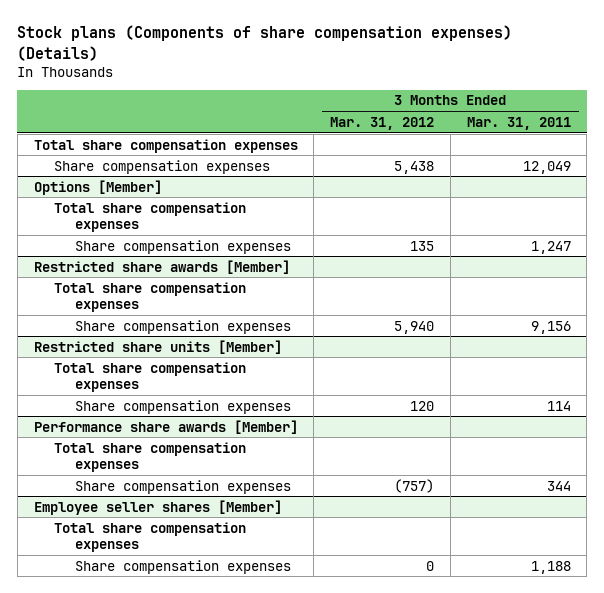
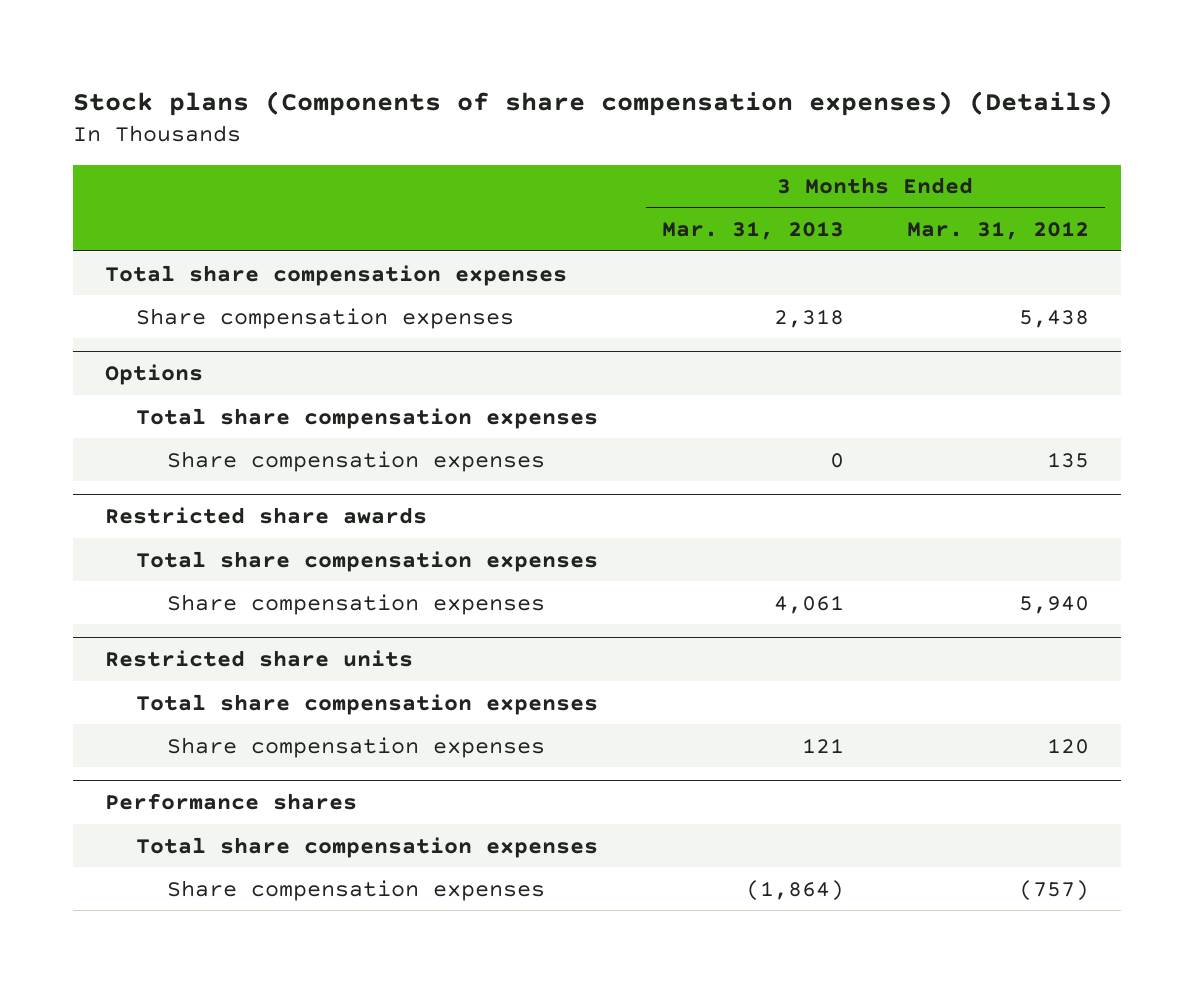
- | 3 Months Ended Mar. 31, 2012 | 3 Months Ended Mar. 31, 2011
+ | 3 Months Ended Mar. 31, 2013 | 3 Months Ended Mar. 31, 2012
- Options [Member]
+ Options
- Restricted share awards [Member]
+ Restricted share awards
- Restricted share units [Member]
+ Restricted share units
- Performance share awards [Member]
+ Performance shares
- Employee seller shares [Member]
- Total share compensation expenses
- Share compensation expenses | 0 | 1,188

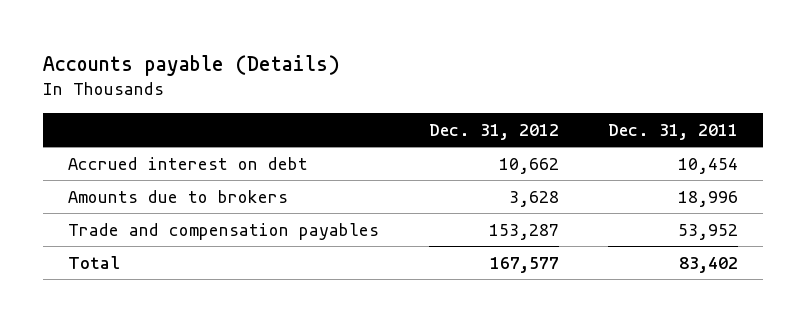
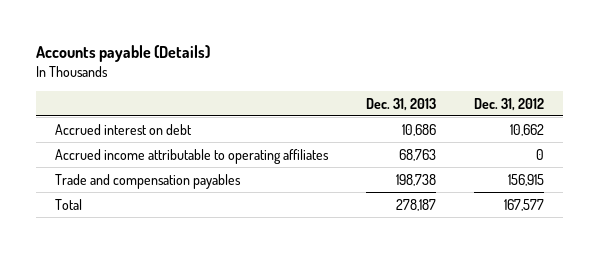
- | Dec. 31, 2012 | Dec. 31, 2011
+ | Dec. 31, 2013 | Dec. 31, 2012
- Amounts due to brokers | 3,628 | 18,996
- Trade and compensation payables | 153,287 | 53,952
+ Accrued income attributable to operating affiliates | 68,763 | 0
+ Trade and compensation payables | 198,738 | 156,915

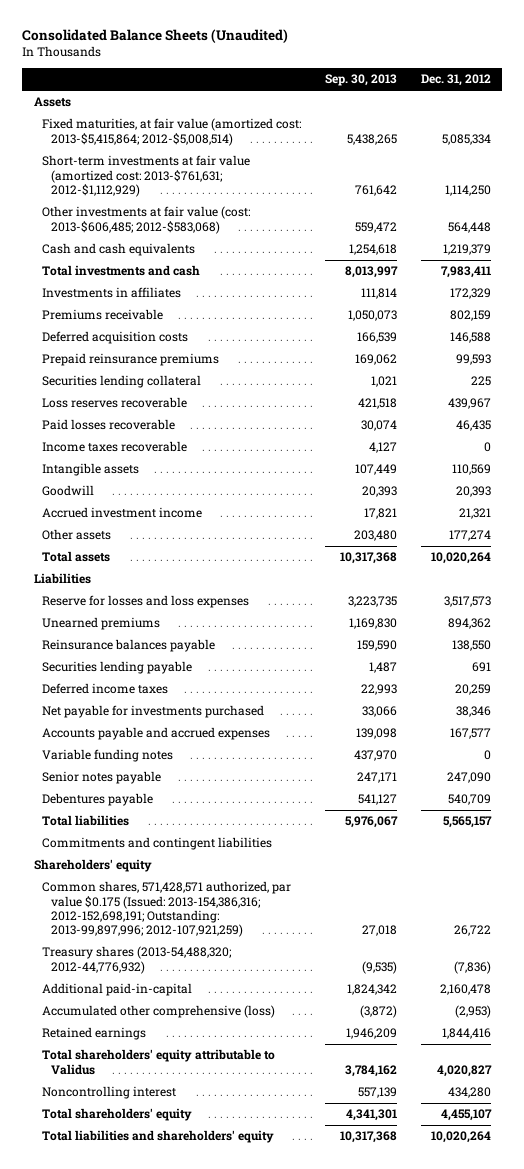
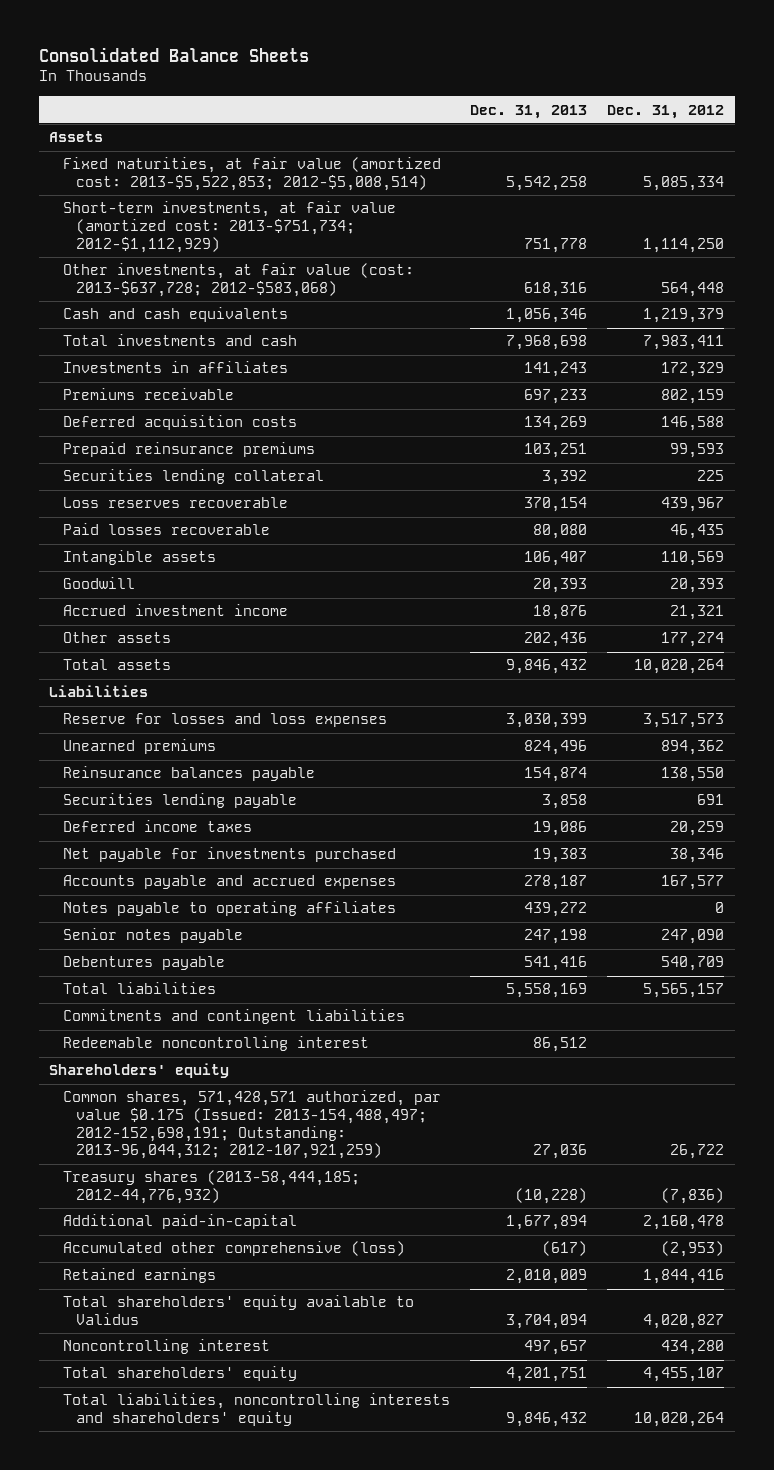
- Consolidated Balance Sheets (Unaudited)
+ Consolidated Balance Sheets
- | Sep. 30, 2013 | Dec. 31, 2012
+ | Dec. 31, 2013 | Dec. 31, 2012
- Fixed maturities, at fair value (amortized cost: 2013-$5,415,864; 2012-$5,008,514) | 5,438,265 | 5,085,334
- Short-term investments at fair value (amortized cost: 2013-$761,631; 2012-$1,112,929) | 761,642 | 1,114,250
- Other investments at fair value (cost: 2013-$606,485; 2012-$583,068) | 559,472 | 564,448
+ Fixed maturities, at fair value (amortized cost: 2013-$5,522,853; 2012-$5,008,514) | 5,542,258 | 5,085,334
+ Short-term investments, at fair value (amortized cost: 2013-$751,734; 2012-$1,112,929) | 751,778 | 1,114,250
+ Other investments, at fair value (cost: 2013-$637,728; 2012-$583,068) | 618,316 | 564,448
- Income taxes recoverable | 4,127 | 0
- Variable funding notes | 437,970 | 0
+ Notes payable to operating affiliates | 439,272 | 0
+ Redeemable noncontrolling interest | 86,512 |
- Common shares, 571,428,571 authorized, par value $0.175 (Issued: 2013-154,386,316; 2012-152,698,191; Outstanding: 2013-99,897,996; 2012-107,921,259) | 27,018 | 26,722
- Treasury shares (2013-54,488,320; 2012-44,776,932) | (9,535) | (7,836)
+ Common shares, 571,428,571 authorized, par value $0.175 (Issued: 2013-154,488,497; 2012-152,698,191; Outstanding: 2013-96,044,312; 2012-107,921,259) | 27,036 | 26,722
+ Treasury shares (2013-58,444,185; 2012-44,776,932) | (10,228) | (7,836)
- Total shareholders' equity attributable to Validus | 3,784,162 | 4,020,827
+ Total shareholders' equity available to Validus | 3,704,094 | 4,020,827
- Total liabilities and shareholders' equity | 10,317,368 | 10,020,264
+ Total liabilities, noncontrolling interests and shareholders' equity | 9,846,432 | 10,020,264

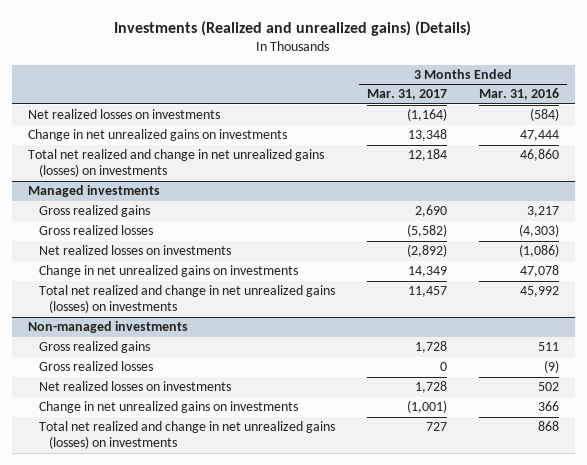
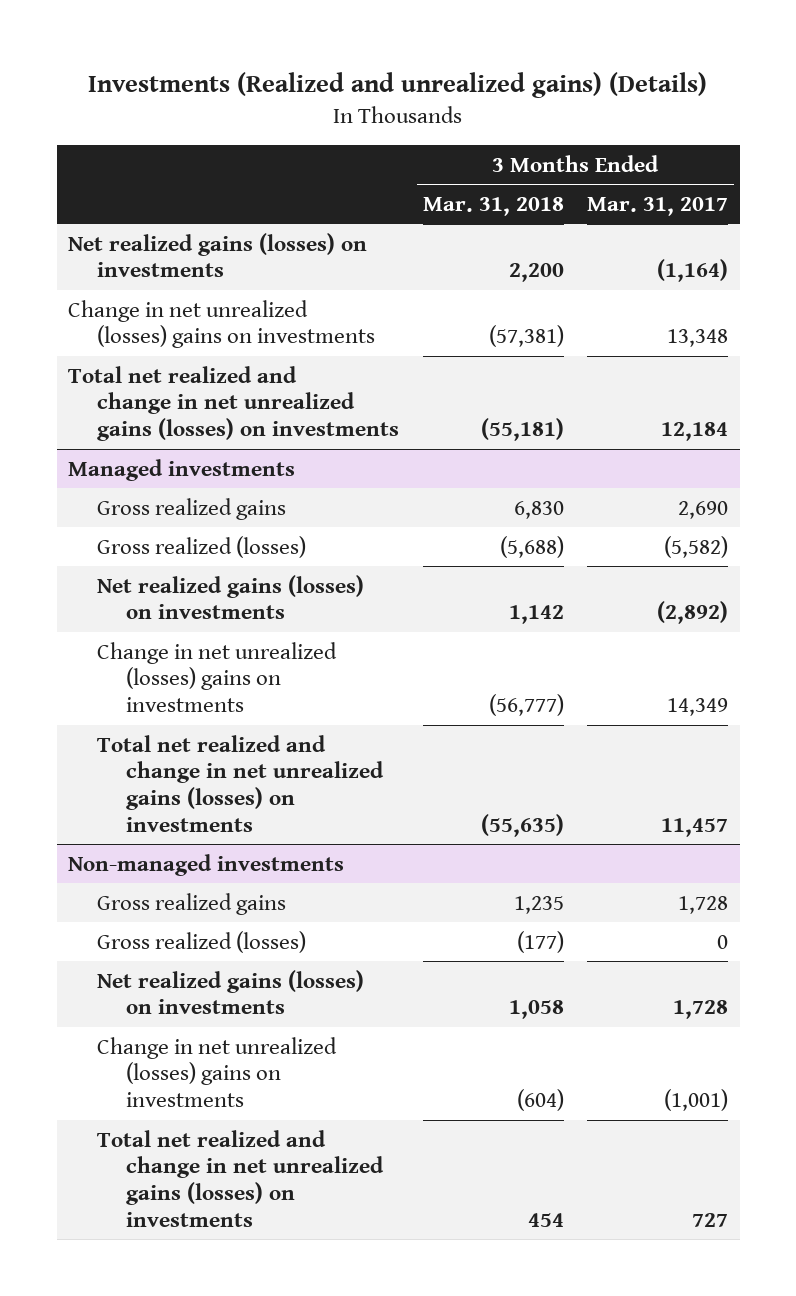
- | 3 Months Ended Mar. 31, 2017 | 3 Months Ended Mar. 31, 2016
+ | 3 Months Ended Mar. 31, 2018 | 3 Months Ended Mar. 31, 2017
- Net realized losses on investments | (1,164) | (584)
- Change in net unrealized gains on investments | 13,348 | 47,444
+ Net realized gains (losses) on investments | 2,200 | (1,164)
+ Change in net unrealized (losses) gains on investments | (57,381) | 13,348
@ Managed investments
- Gross realized losses | (5,582) | (4,303)
- Net realized losses on investments | (2,892) | (1,086)
- Change in net unrealized gains on investments | 14,349 | 47,078
+ Gross realized (losses) | (5,688) | (5,582)
+ Net realized gains (losses) on investments | 1,142 | (2,892)
+ Change in net unrealized (losses) gains on investments | (56,777) | 14,349
@ Non-managed investments
- Gross realized losses | 0 | (9)
- Net realized losses on investments | 1,728 | 502
- Change in net unrealized gains on investments | (1,001) | 366
+ Gross realized (losses) | (177) | 0
+ Net realized gains (losses) on investments | 1,058 | 1,728
+ Change in net unrealized (losses) gains on investments | (604) | (1,001)

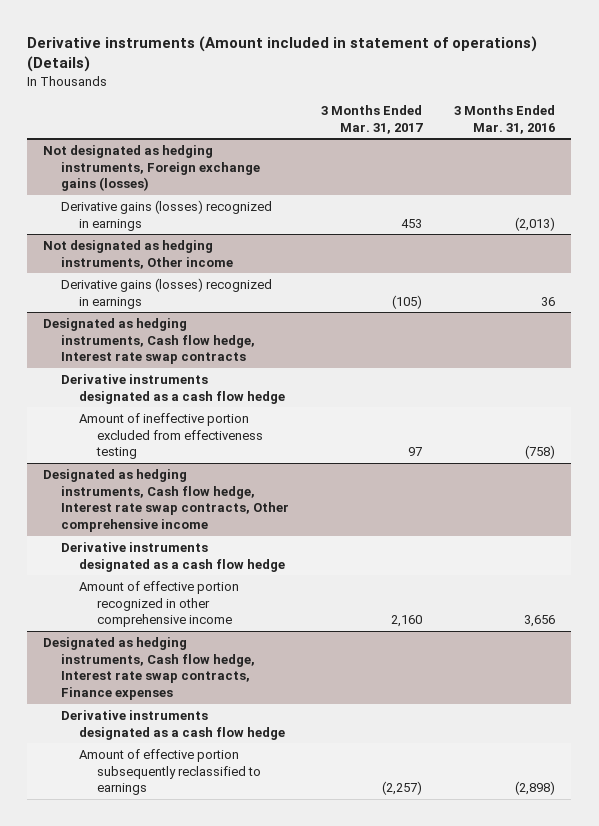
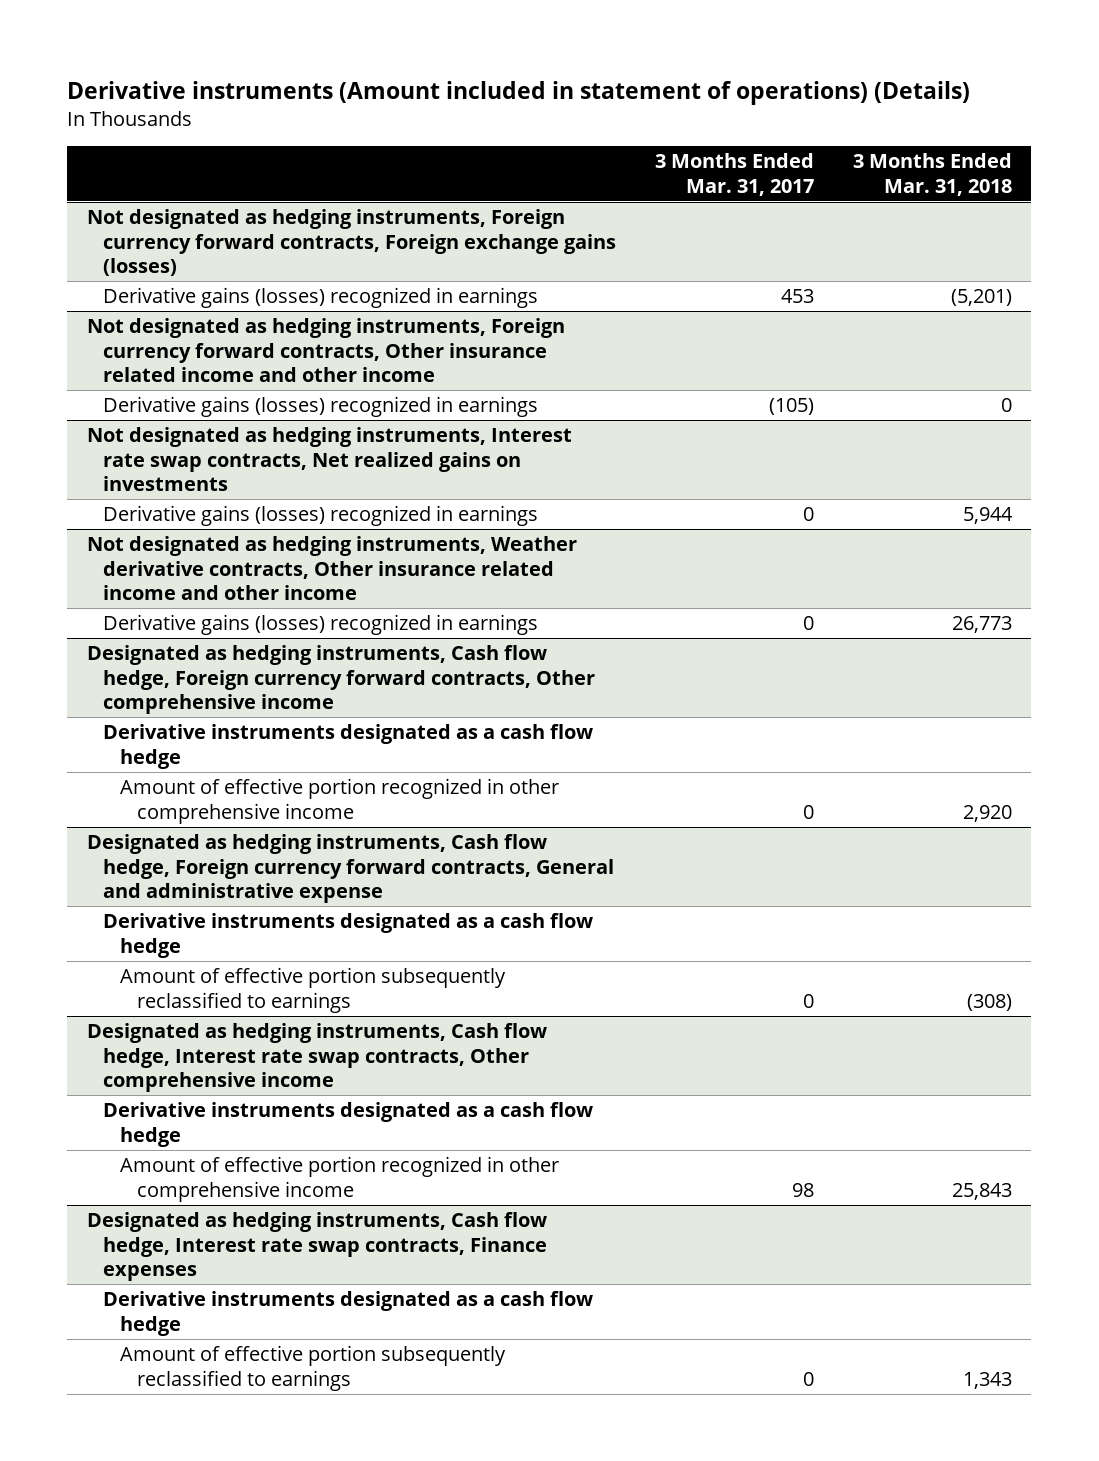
- | 3 Months Ended Mar. 31, 2017 | 3 Months Ended Mar. 31, 2016
+ | 3 Months Ended Mar. 31, 2017 | 3 Months Ended Mar. 31, 2018
- Not designated as hedging instruments, Foreign exchange gains (losses)
+ Not designated as hedging instruments, Foreign currency forward contracts, Foreign exchange gains (losses)
- Not designated as hedging instruments, Other income
+ Not designated as hedging instruments, Foreign currency forward contracts, Other insurance related income and other income
- Designated as hedging instruments, Cash flow hedge, Interest rate swap contracts
+ Not designated as hedging instruments, Interest rate swap contracts, Net realized gains on investments
+ Derivative gains (losses) recognized in earnings | 0 | 5,944
+ Not designated as hedging instruments, Weather derivative contracts, Other insurance related income and other income
+ Derivative gains (losses) recognized in earnings | 0 | 26,773
+ Designated as hedging instruments, Cash flow hedge, Foreign currency forward contracts, Other comprehensive income
- Amount of ineffective portion excluded from effectiveness testing | 97 | (758)
+ Amount of effective portion recognized in other comprehensive income | 0 | 2,920
+ Designated as hedging instruments, Cash flow hedge, Foreign currency forward contracts, General and administrative expense
+ Derivative instruments designated as a cash flow hedge
+ Amount of effective portion subsequently reclassified to earnings | 0 | (308)
@ Designated as hedging instruments, Cash flow hedge, Interest rate swap contracts, Other comprehensive income
- Amount of effective portion recognized in other comprehensive income | 2,160 | 3,656
+ Amount of effective portion recognized in other comprehensive income | 98 | 25,843
@ Designated as hedging instruments, Cash flow hedge, Interest rate swap contracts, Finance expenses
- Amount of effective portion subsequently reclassified to earnings | (2,257) | (2,898)
+ Amount of effective portion subsequently reclassified to earnings | 0 | 1,343

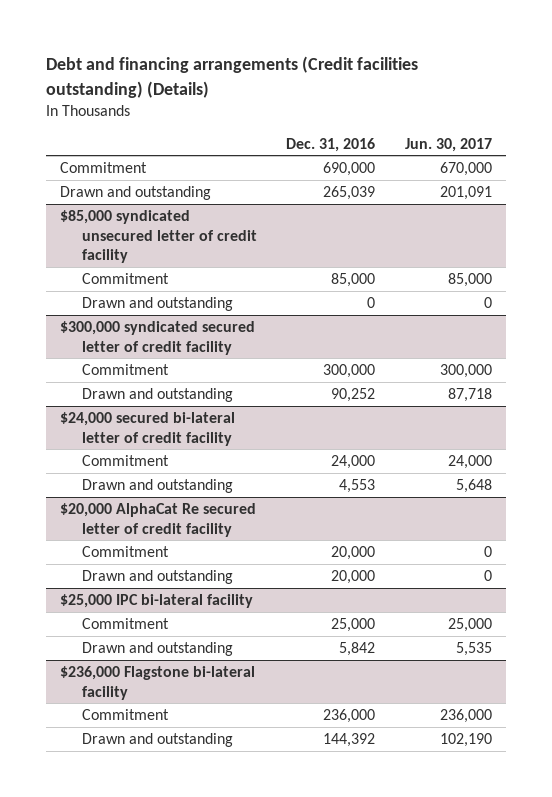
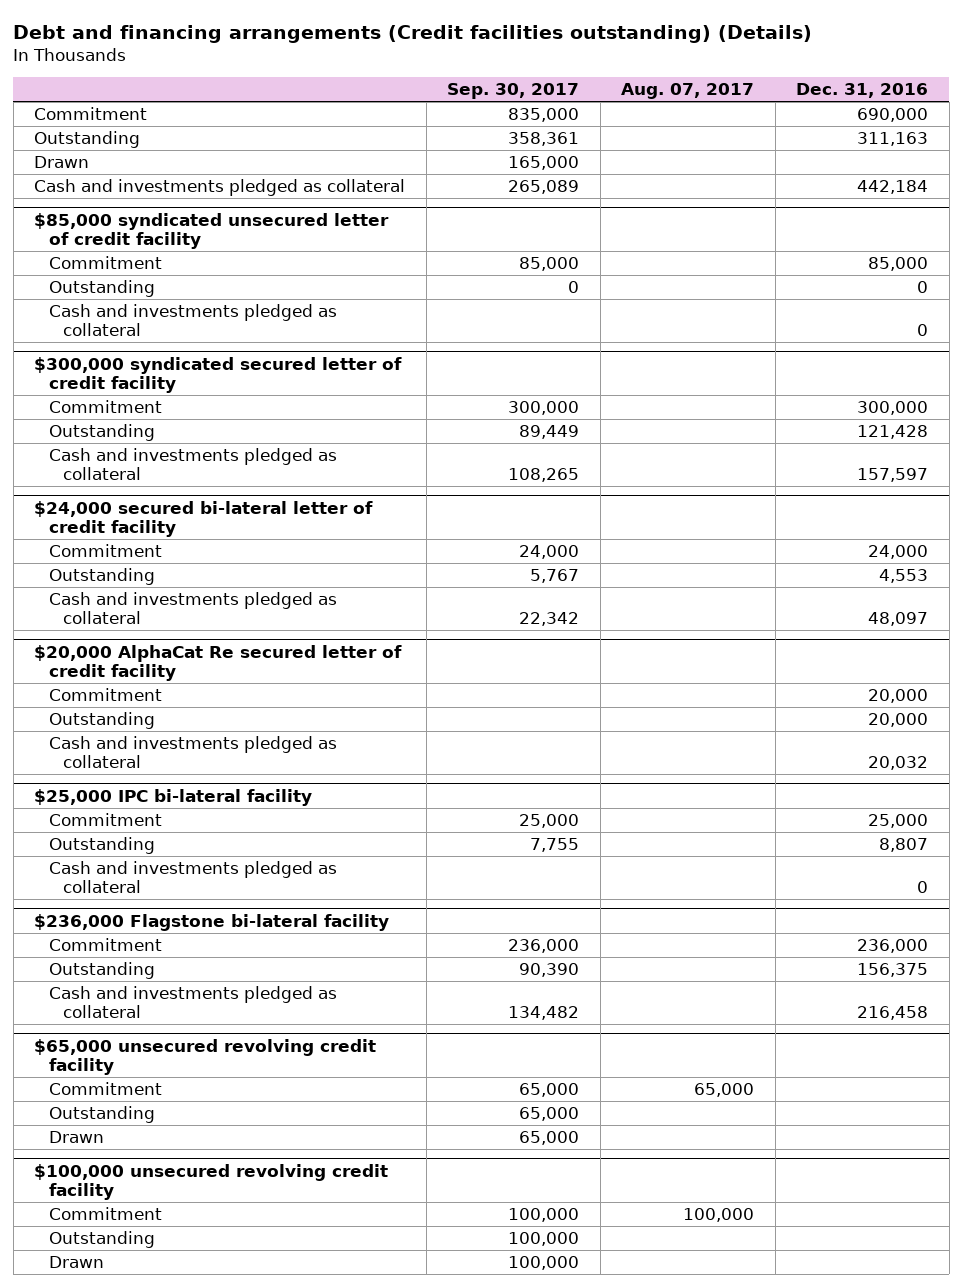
- | Dec. 31, 2016 | Jun. 30, 2017
+ | Sep. 30, 2017 | Aug. 07, 2017 | Dec. 31, 2016
- Drawn and outstanding | 265,039 | 201,091
+ Outstanding | 358,361 | | 311,163
+ Drawn | 165,000 | |
+ Cash and investments pledged as collateral | 265,089 | | 442,184
@ $85,000 syndicated unsecured letter of credit facility
- Drawn and outstanding | 0 | 0
+ Outstanding | 0 | | 0
+ Cash and investments pledged as collateral | | | 0
@ $300,000 syndicated secured letter of credit facility
- Drawn and outstanding | 90,252 | 87,718
+ Outstanding | 89,449 | | 121,428
+ Cash and investments pledged as collateral | 108,265 | | 157,597
@ $24,000 secured bi-lateral letter of credit facility
- Drawn and outstanding | 4,553 | 5,648
+ Outstanding | 5,767 | | 4,553
+ Cash and investments pledged as collateral | 22,342 | | 48,097
@ $20,000 AlphaCat Re secured letter of credit facility
- Drawn and outstanding | 20,000 | 0
+ Outstanding | | | 20,000
+ Cash and investments pledged as collateral | | | 20,032
@ $25,000 IPC bi-lateral facility
- Drawn and outstanding | 5,842 | 5,535
+ Outstanding | 7,755 | | 8,807
+ Cash and investments pledged as collateral | | | 0
@ $236,000 Flagstone bi-lateral facility
- Drawn and outstanding | 144,392 | 102,190
+ Outstanding | 90,390 | | 156,375
+ Cash and investments pledged as collateral | 134,482 | | 216,458
+ $65,000 unsecured revolving credit facility
+ Commitment | 65,000 | 65,000 |
+ Outstanding | 65,000 | |
+ Drawn | 65,000 | |
+ $100,000 unsecured revolving credit facility
+ Commitment | 100,000 | 100,000 |
+ Outstanding | 100,000 | |
+ Drawn | 100,000 | |

